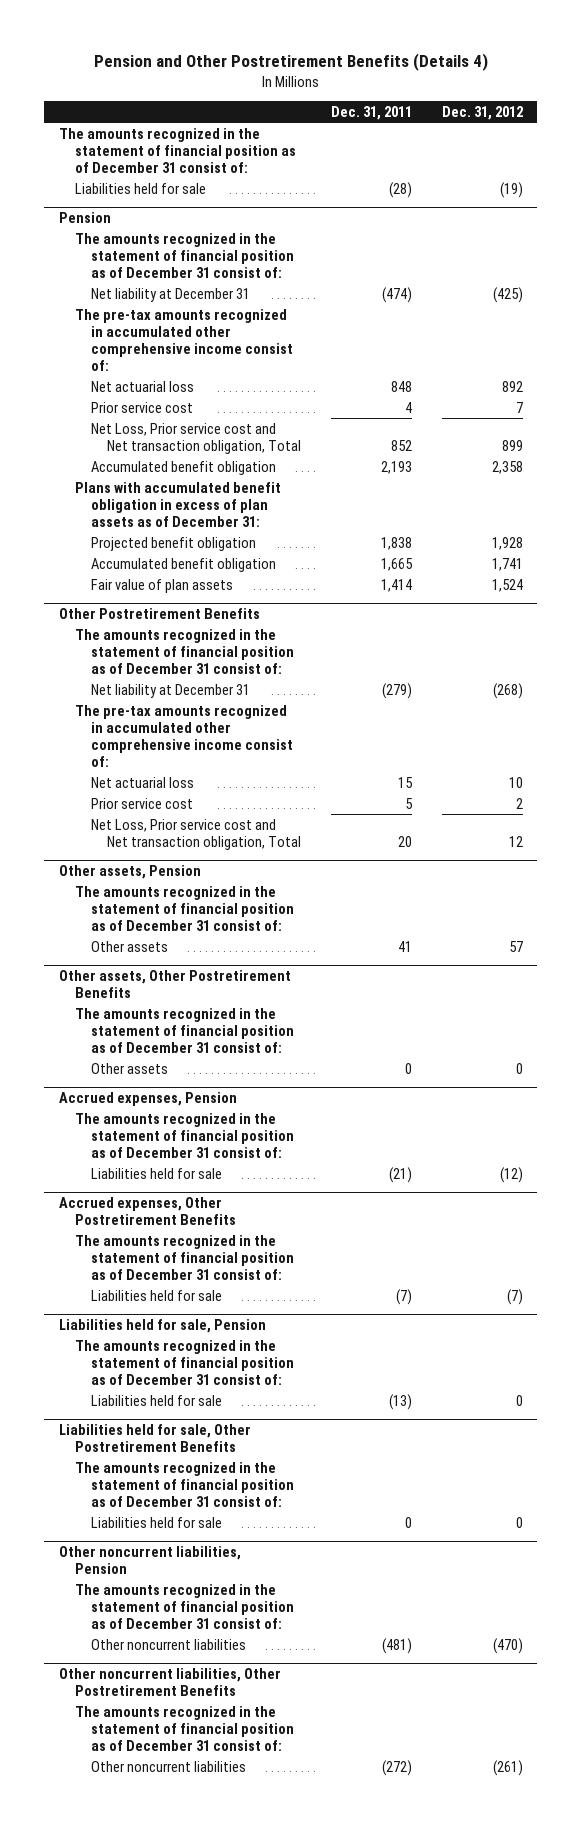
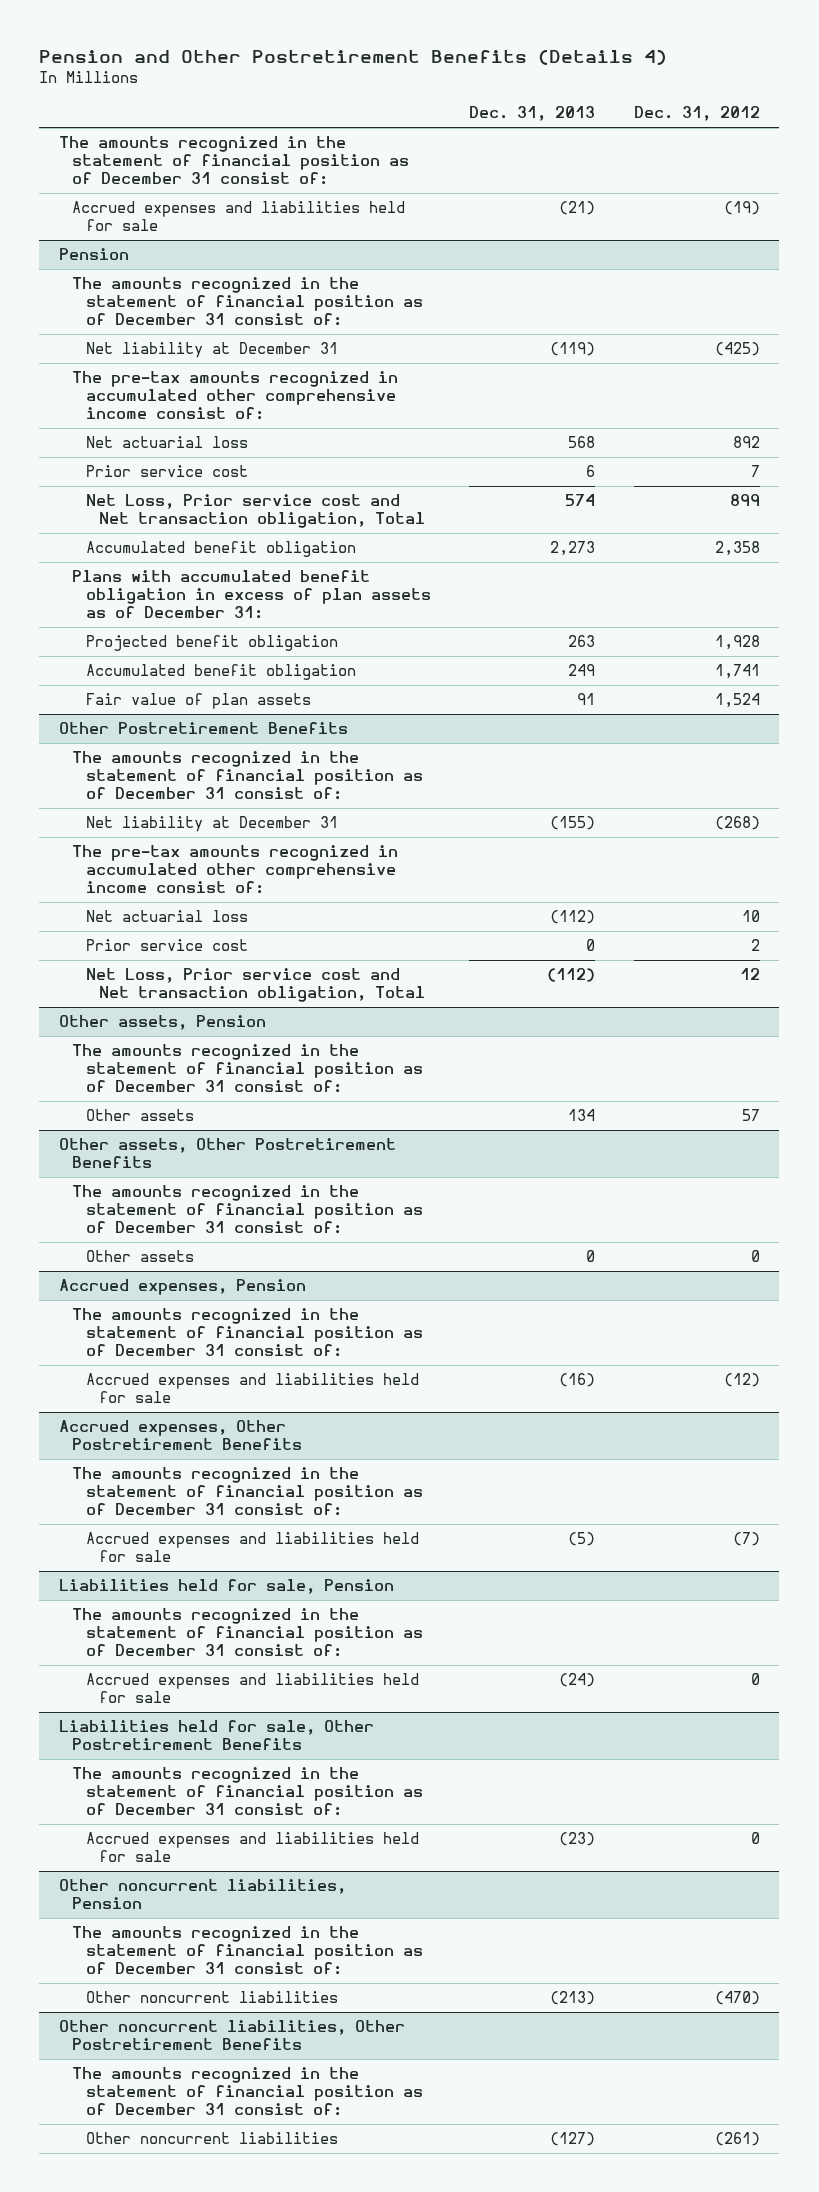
- | Dec. 31, 2011 | Dec. 31, 2012
+ | Dec. 31, 2013 | Dec. 31, 2012
- Liabilities held for sale | (28) | (19)
+ Accrued expenses and liabilities held for sale | (21) | (19)
@ Accrued expenses, Pension
- Liabilities held for sale | (21) | (12)
+ Accrued expenses and liabilities held for sale | (16) | (12)
@ Accrued expenses, Other Postretirement Benefits
- Liabilities held for sale | (7) | (7)
+ Accrued expenses and liabilities held for sale | (5) | (7)
@ Liabilities held for sale, Pension
- Liabilities held for sale | (13) | 0
+ Accrued expenses and liabilities held for sale | (24) | 0
@ Liabilities held for sale, Other Postretirement Benefits
- Liabilities held for sale | 0 | 0
+ Accrued expenses and liabilities held for sale | (23) | 0

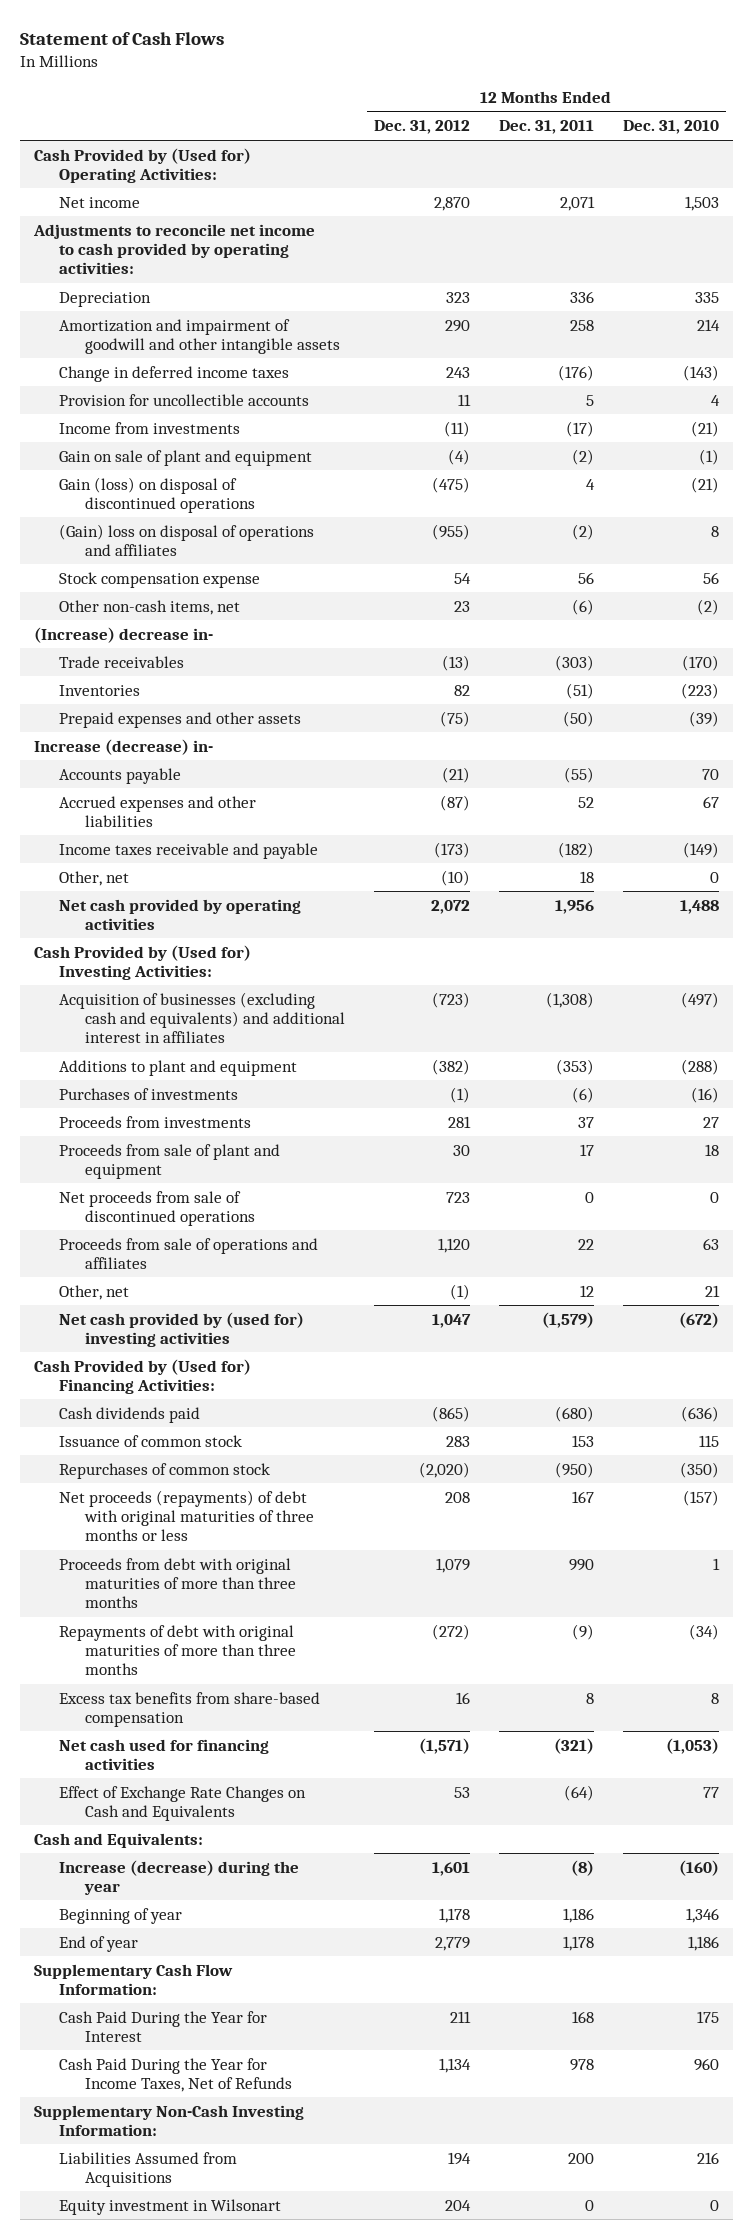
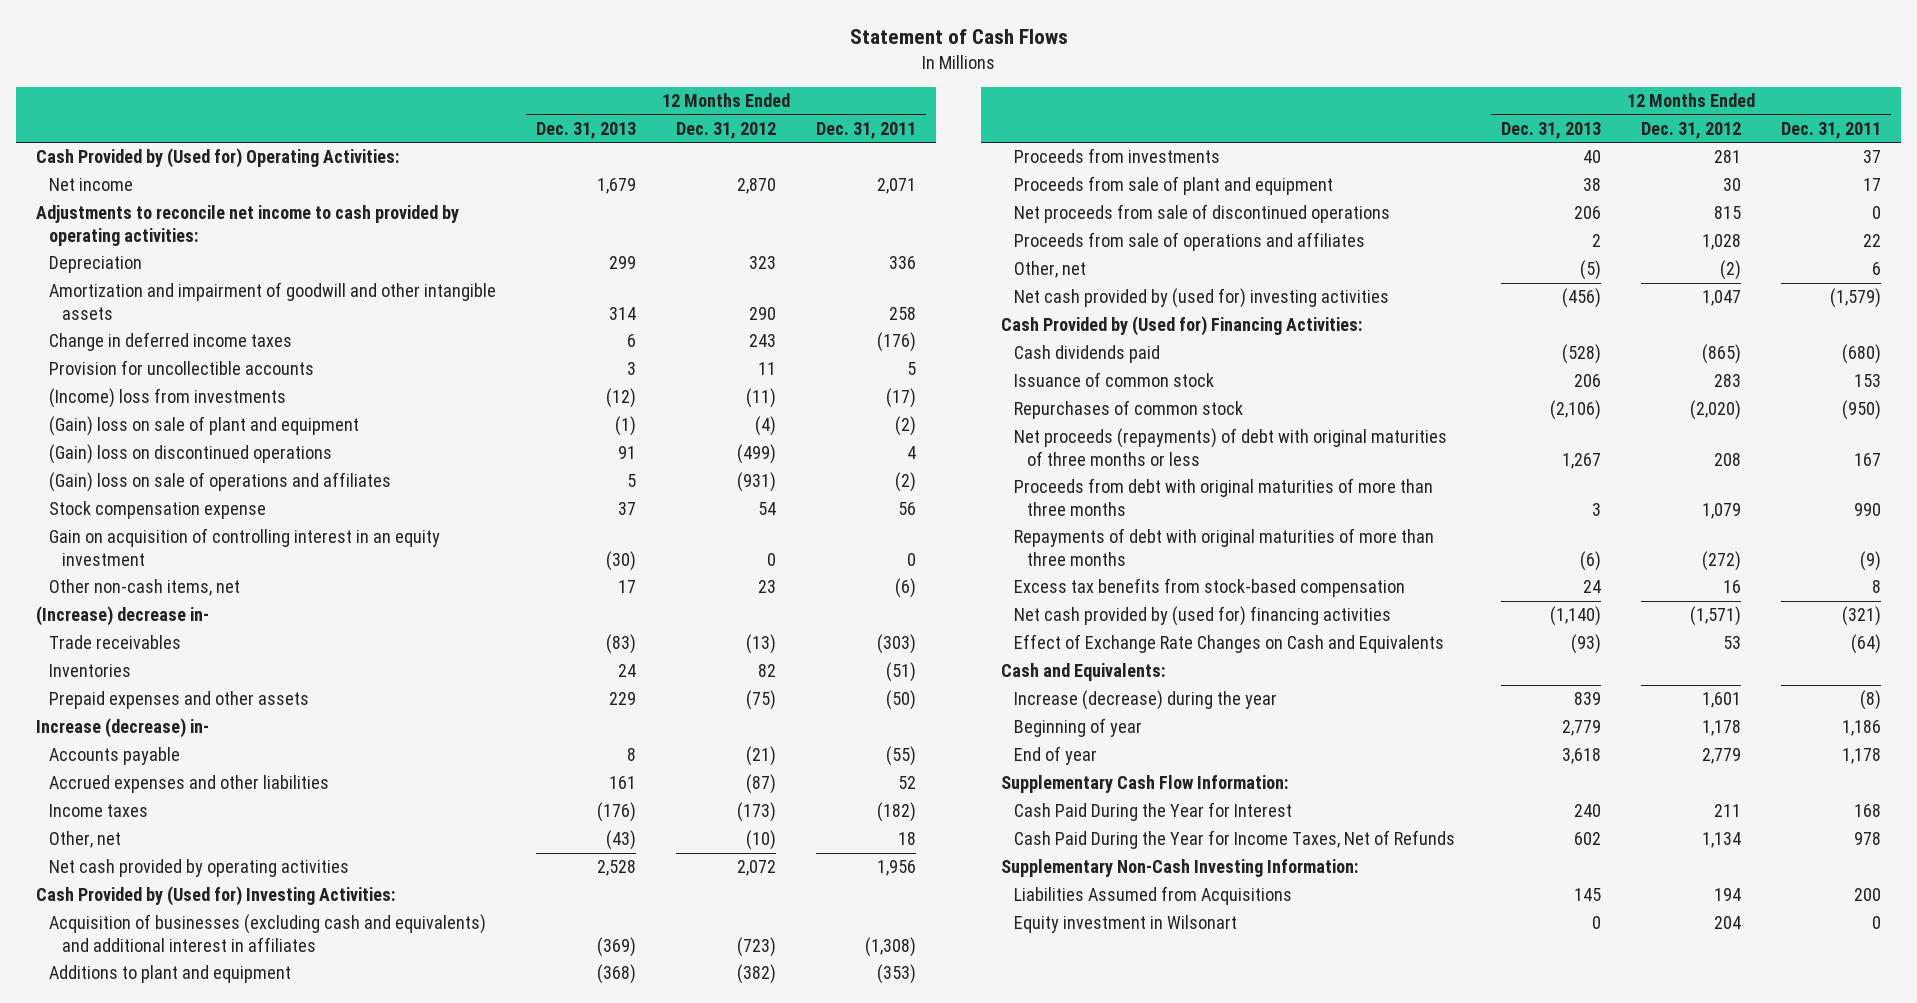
- | 12 Months Ended Dec. 31, 2012 | 12 Months Ended Dec. 31, 2011 | 12 Months Ended Dec. 31, 2010
+ | 12 Months Ended Dec. 31, 2013 | 12 Months Ended Dec. 31, 2012 | 12 Months Ended Dec. 31, 2011
- Income from investments | (11) | (17) | (21)
- Gain on sale of plant and equipment | (4) | (2) | (1)
- Gain (loss) on disposal of discontinued operations | (475) | 4 | (21)
- (Gain) loss on disposal of operations and affiliates | (955) | (2) | 8
+ (Income) loss from investments | (12) | (11) | (17)
+ (Gain) loss on sale of plant and equipment | (1) | (4) | (2)
+ (Gain) loss on discontinued operations | 91 | (499) | 4
+ (Gain) loss on sale of operations and affiliates | 5 | (931) | (2)
+ Gain on acquisition of controlling interest in an equity investment | (30) | 0 | 0
- Income taxes receivable and payable | (173) | (182) | (149)
+ Income taxes | (176) | (173) | (182)
- Purchases of investments | (1) | (6) | (16)
- Net proceeds from sale of discontinued operations | 723 | 0 | 0
- Proceeds from sale of operations and affiliates | 1,120 | 22 | 63
- Other, net | (1) | 12 | 21
+ Net proceeds from sale of discontinued operations | 206 | 815 | 0
+ Proceeds from sale of operations and affiliates | 2 | 1,028 | 22
+ Other, net | (5) | (2) | 6
- Excess tax benefits from share-based compensation | 16 | 8 | 8
- Net cash used for financing activities | (1,571) | (321) | (1,053)
+ Excess tax benefits from stock-based compensation | 24 | 16 | 8
+ Net cash provided by (used for) financing activities | (1,140) | (1,571) | (321)

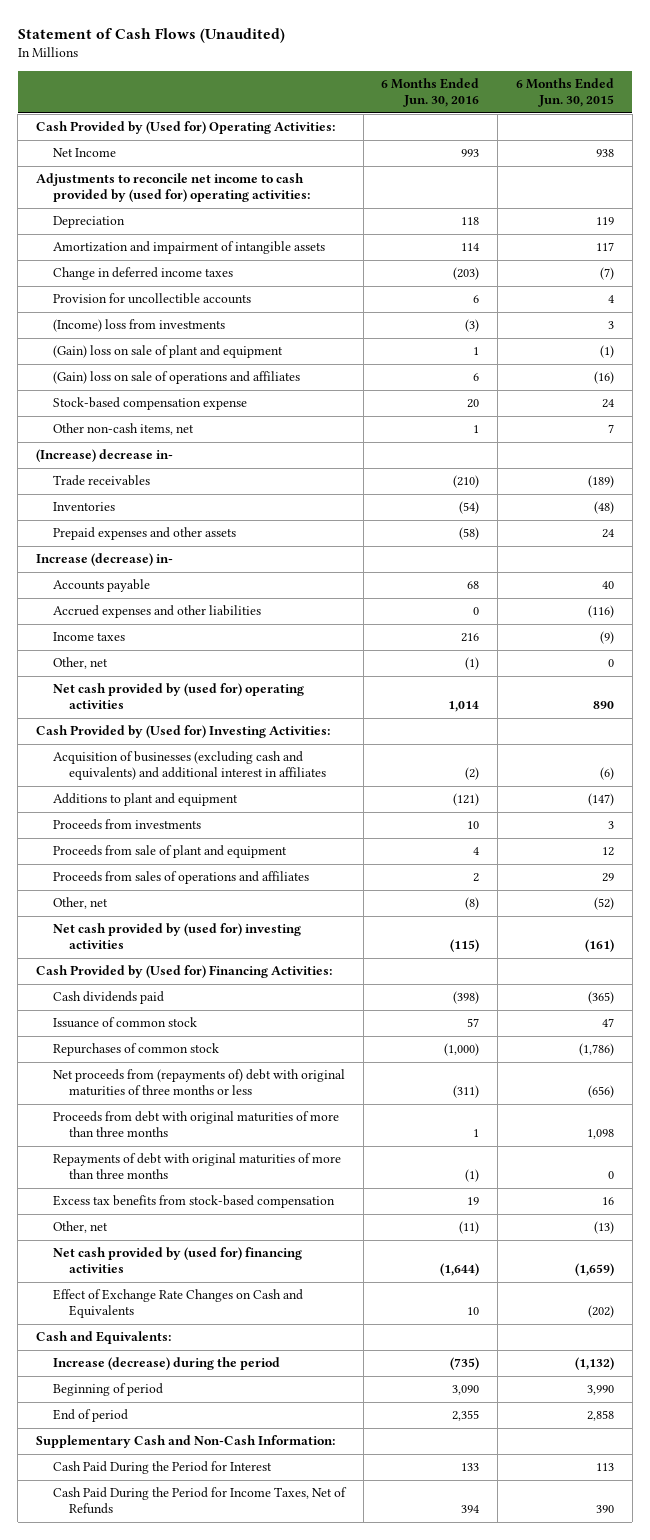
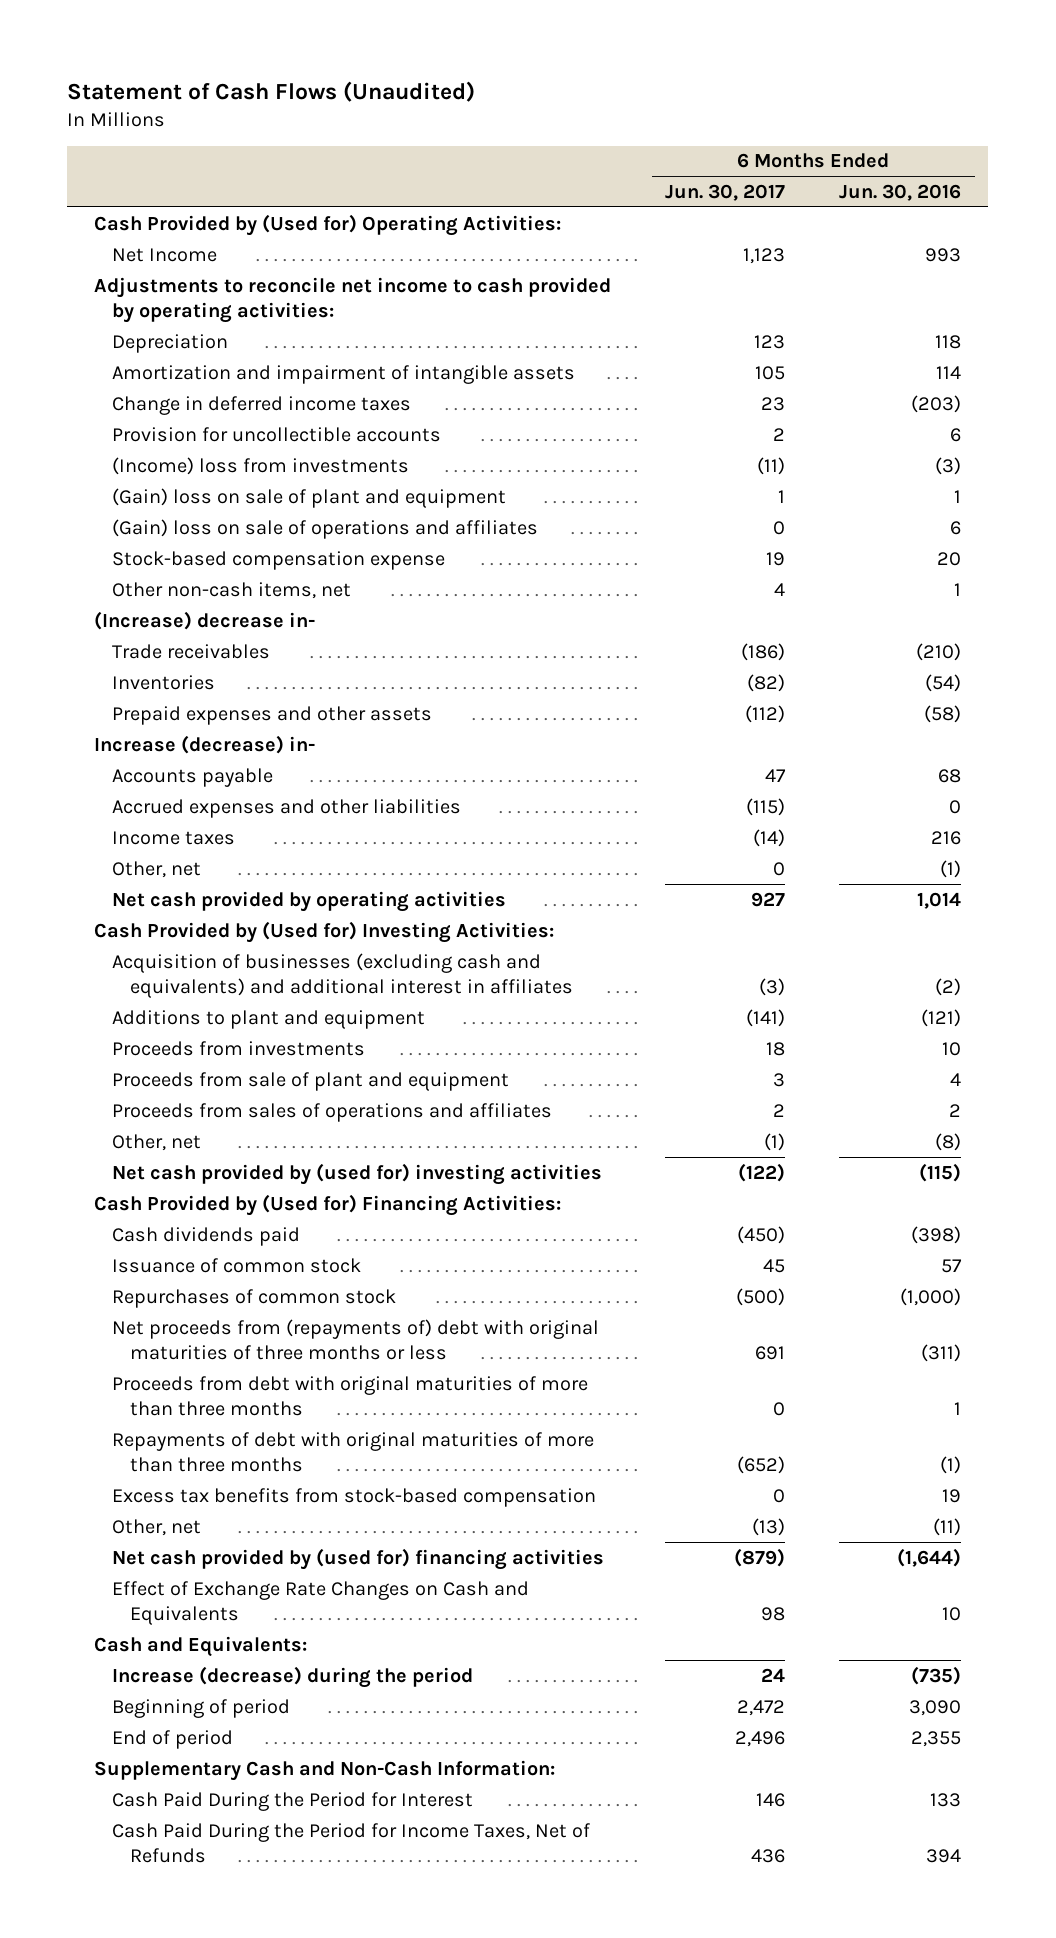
- | 6 Months Ended Jun. 30, 2016 | 6 Months Ended Jun. 30, 2015
+ | 6 Months Ended Jun. 30, 2017 | 6 Months Ended Jun. 30, 2016
- Adjustments to reconcile net income to cash provided by (used for) operating activities:
+ Adjustments to reconcile net income to cash provided by operating activities:
- Net cash provided by (used for) operating activities | 1,014 | 890
+ Net cash provided by operating activities | 927 | 1,014

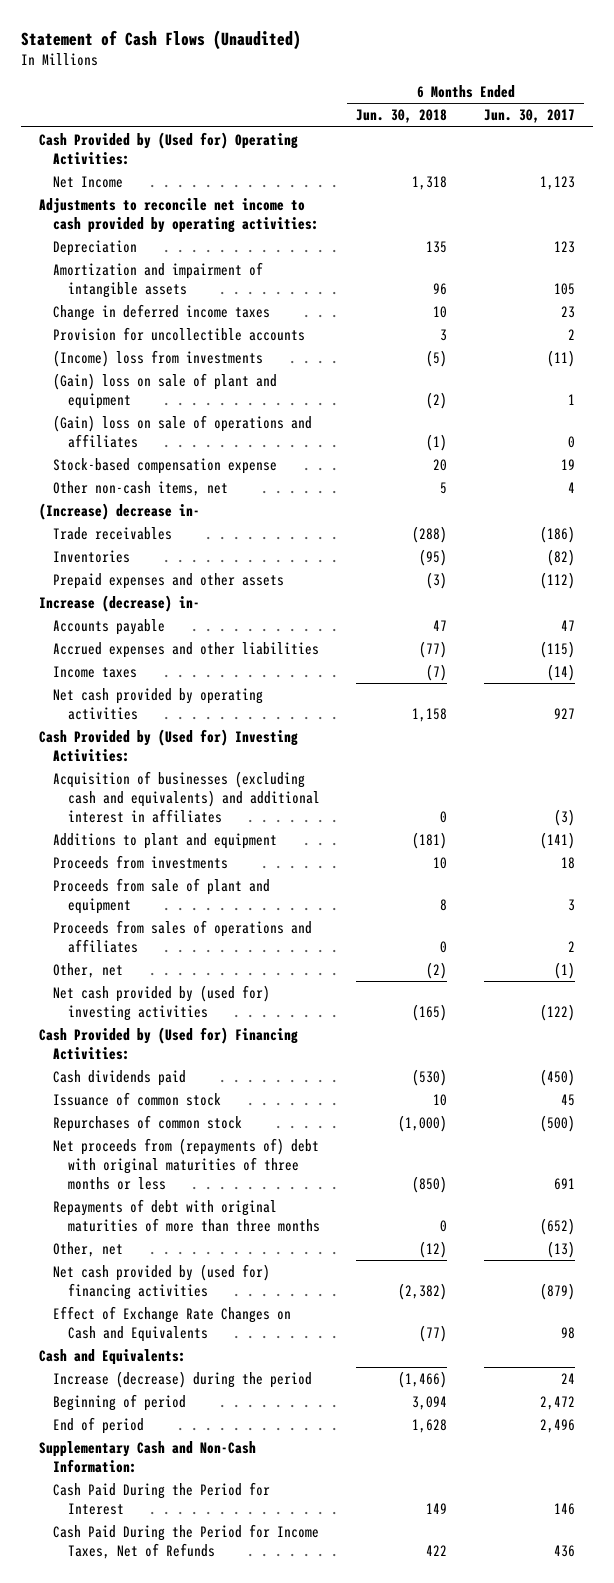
- | 6 Months Ended Jun. 30, 2017 | 6 Months Ended Jun. 30, 2016
+ | 6 Months Ended Jun. 30, 2018 | 6 Months Ended Jun. 30, 2017
- Other, net | 0 | (1)
- Proceeds from debt with original maturities of more than three months | 0 | 1
- Excess tax benefits from stock-based compensation | 0 | 19

